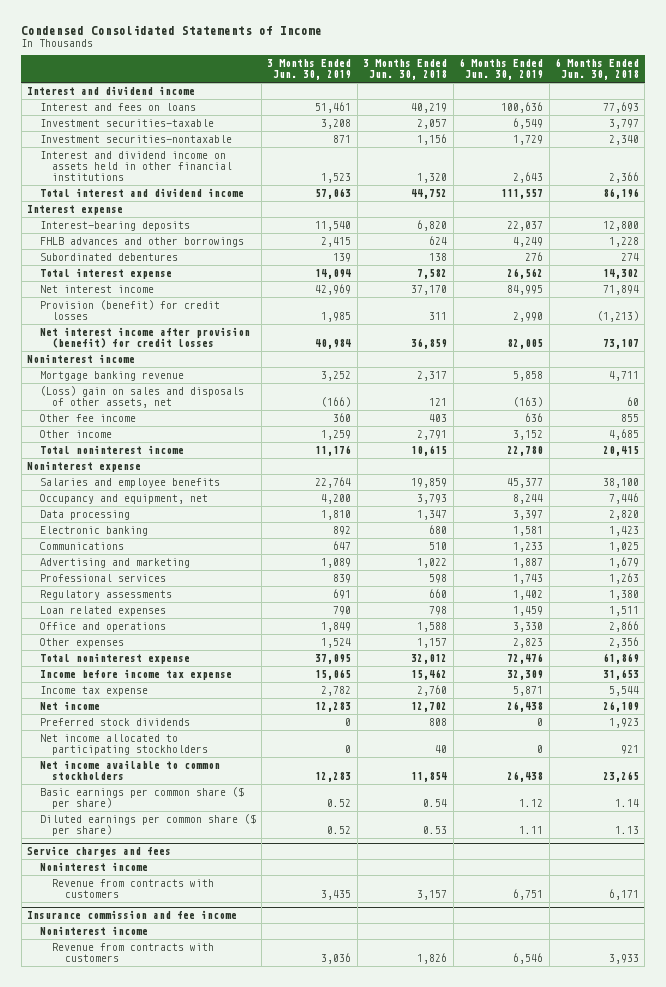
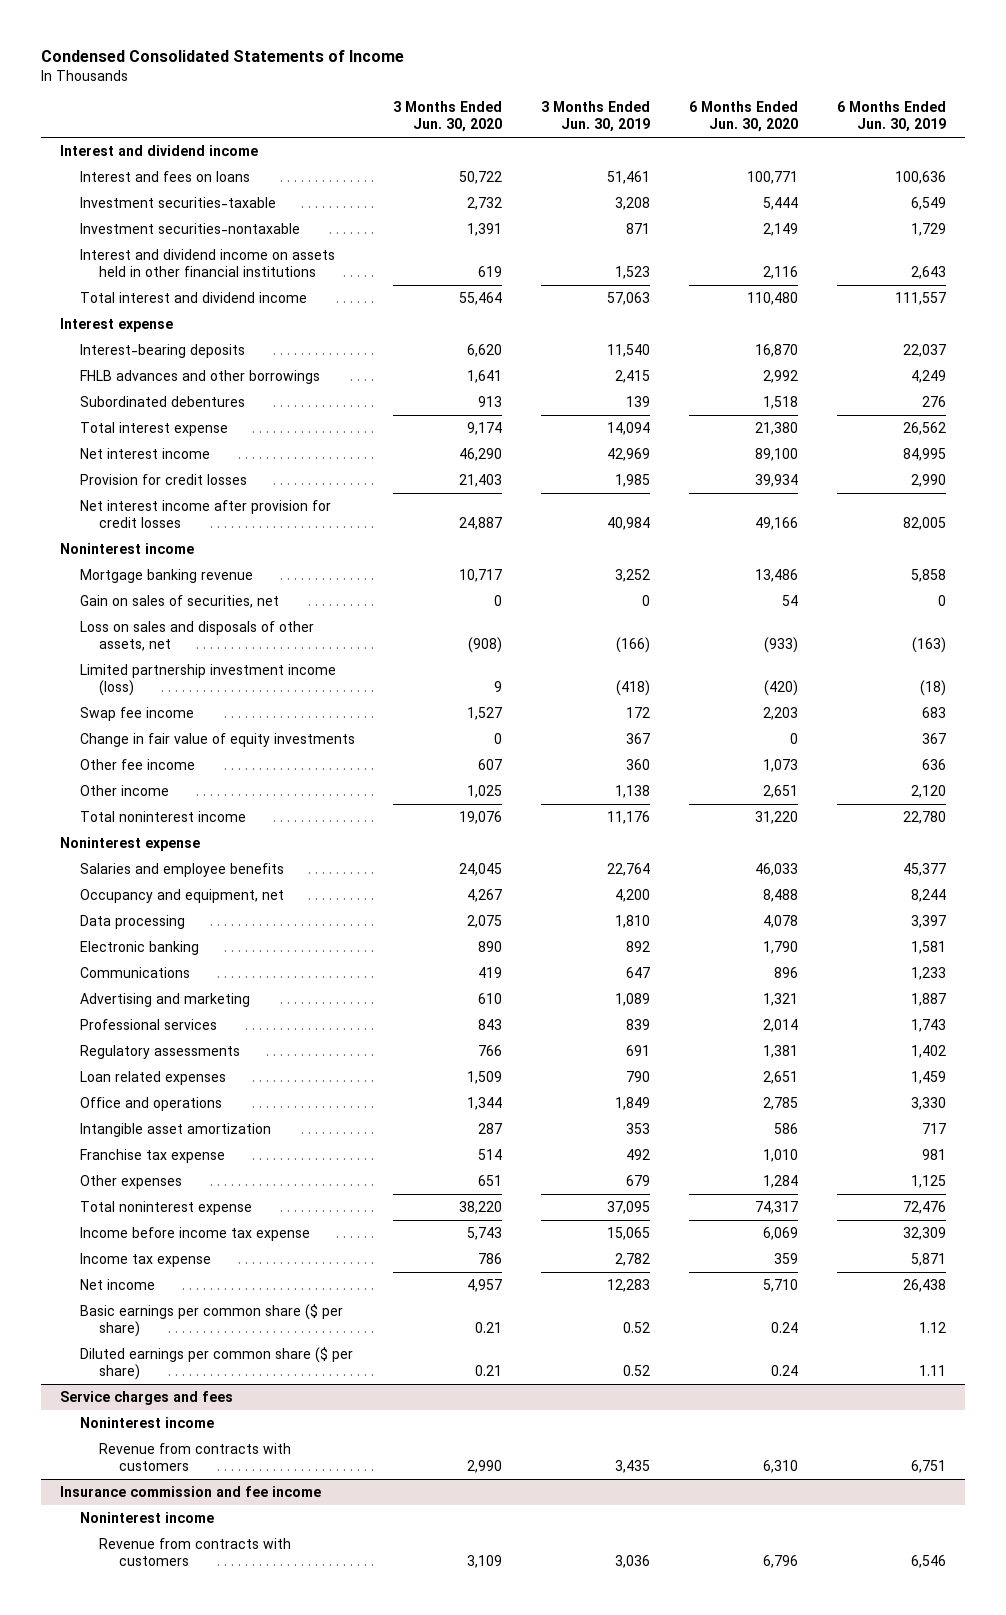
- | 3 Months Ended Jun. 30, 2019 | 3 Months Ended Jun. 30, 2018 | 6 Months Ended Jun. 30, 2019 | 6 Months Ended Jun. 30, 2018
+ | 3 Months Ended Jun. 30, 2020 | 3 Months Ended Jun. 30, 2019 | 6 Months Ended Jun. 30, 2020 | 6 Months Ended Jun. 30, 2019
- Provision (benefit) for credit losses | 1,985 | 311 | 2,990 | (1,213)
- Net interest income after provision (benefit) for credit losses | 40,984 | 36,859 | 82,005 | 73,107
+ Provision for credit losses | 21,403 | 1,985 | 39,934 | 2,990
+ Net interest income after provision for credit losses | 24,887 | 40,984 | 49,166 | 82,005
- (Loss) gain on sales and disposals of other assets, net | (166) | 121 | (163) | 60
+ Gain on sales of securities, net | 0 | 0 | 54 | 0
+ Loss on sales and disposals of other assets, net | (908) | (166) | (933) | (163)
+ Limited partnership investment income (loss) | 9 | (418) | (420) | (18)
+ Swap fee income | 1,527 | 172 | 2,203 | 683
+ Change in fair value of equity investments | 0 | 367 | 0 | 367
- Other income | 1,259 | 2,791 | 3,152 | 4,685
+ Other income | 1,025 | 1,138 | 2,651 | 2,120
- Other expenses | 1,524 | 1,157 | 2,823 | 2,356
+ Intangible asset amortization | 287 | 353 | 586 | 717
+ Franchise tax expense | 514 | 492 | 1,010 | 981
+ Other expenses | 651 | 679 | 1,284 | 1,125
- Preferred stock dividends | 0 | 808 | 0 | 1,923
- Net income allocated to participating stockholders | 0 | 40 | 0 | 921
- Net income available to common stockholders | 12,283 | 11,854 | 26,438 | 23,265

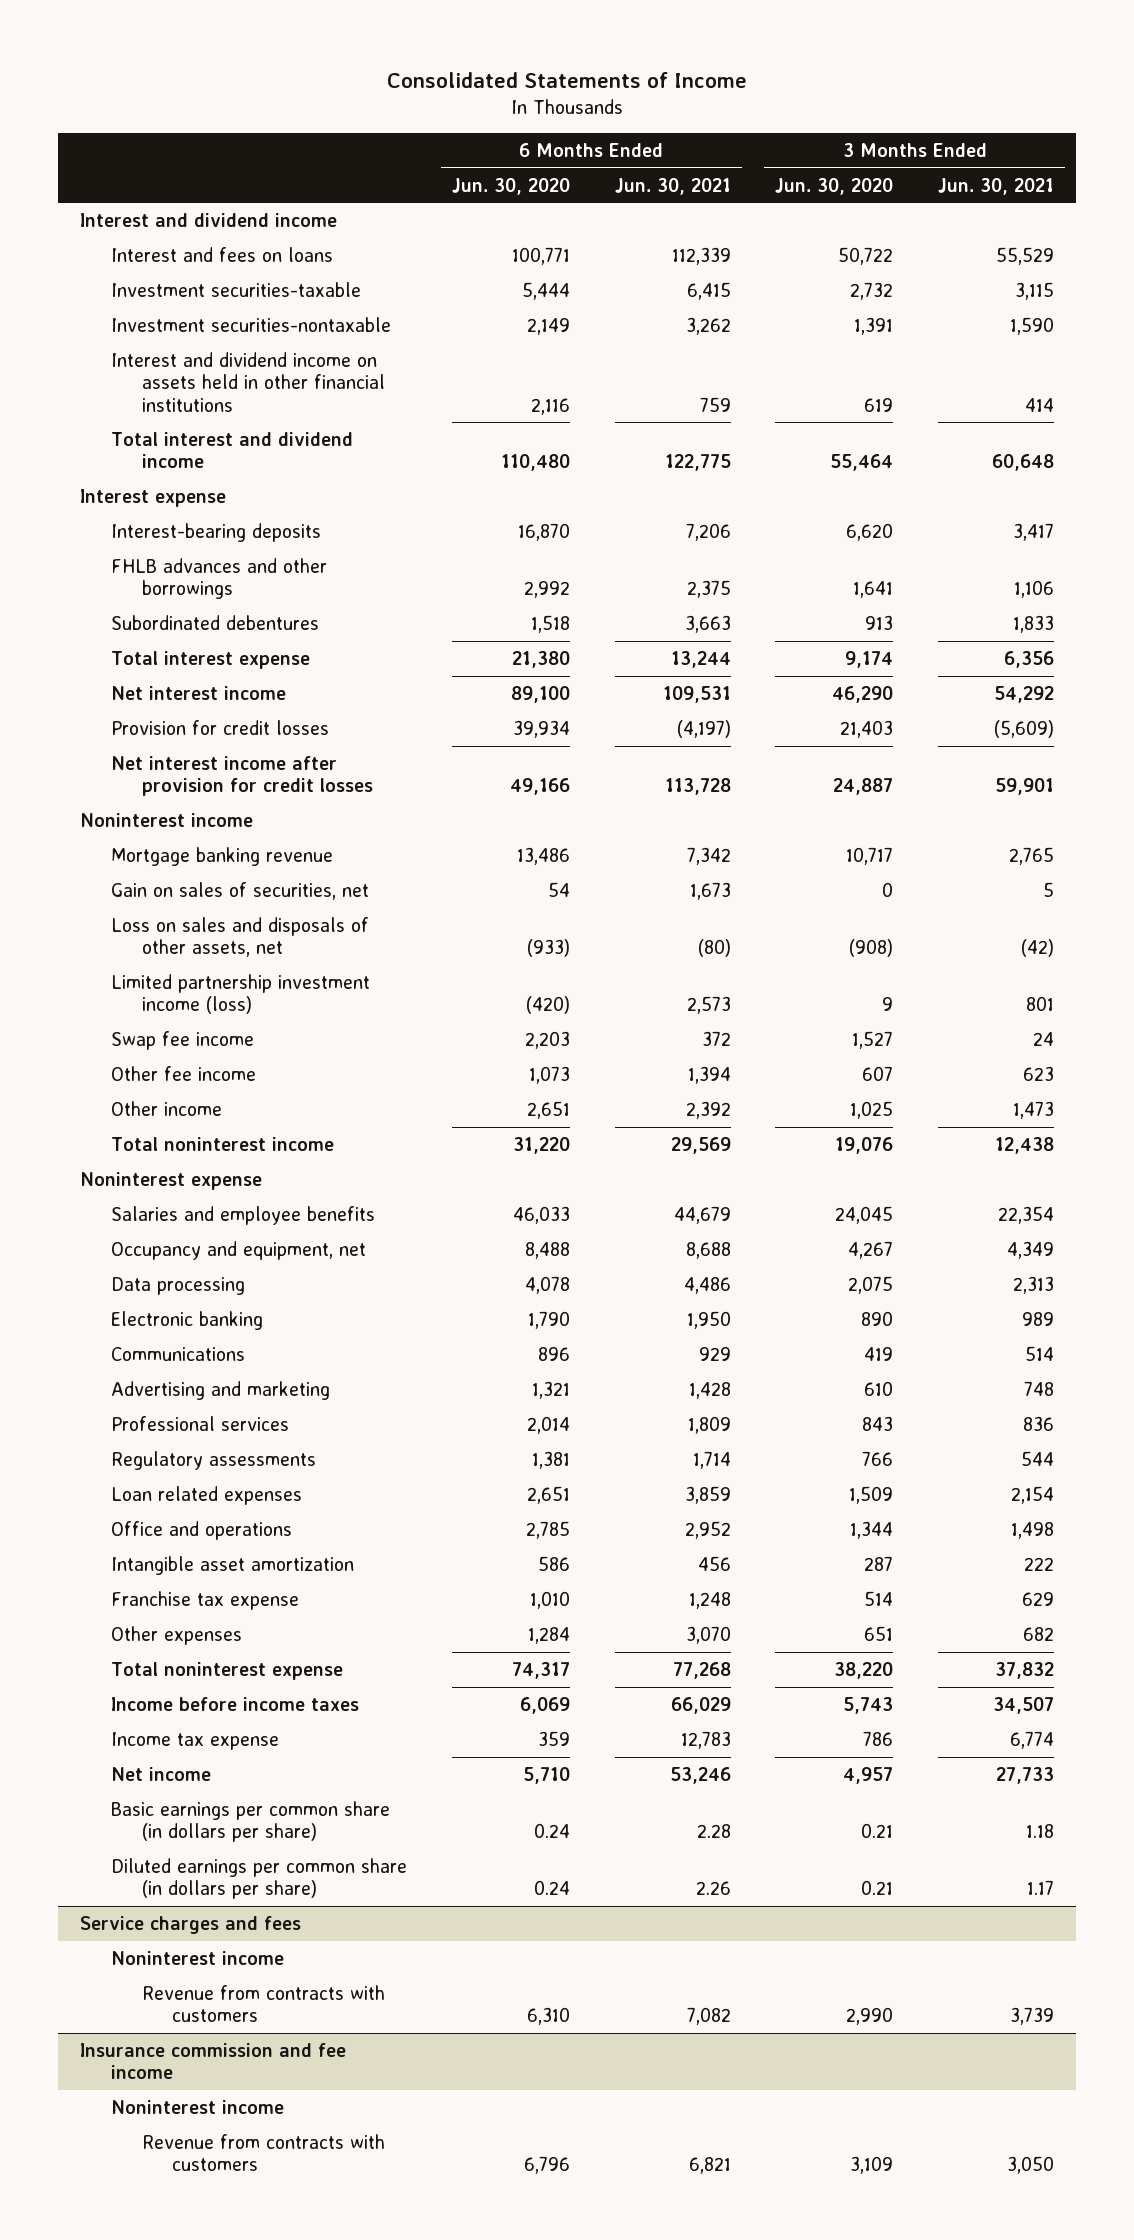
- Condensed Consolidated Statements of Income
+ Consolidated Statements of Income
- | 3 Months Ended Jun. 30, 2020 | 3 Months Ended Jun. 30, 2019 | 6 Months Ended Jun. 30, 2020 | 6 Months Ended Jun. 30, 2019
+ | 6 Months Ended Jun. 30, 2020 | 6 Months Ended Jun. 30, 2021 | 3 Months Ended Jun. 30, 2020 | 3 Months Ended Jun. 30, 2021
- Change in fair value of equity investments | 0 | 367 | 0 | 367
- Income before income tax expense | 5,743 | 15,065 | 6,069 | 32,309
+ Income before income taxes | 6,069 | 66,029 | 5,743 | 34,507
- Basic earnings per common share ($ per share) | 0.21 | 0.52 | 0.24 | 1.12
- Diluted earnings per common share ($ per share) | 0.21 | 0.52 | 0.24 | 1.11
+ Basic earnings per common share (in dollars per share) | 0.24 | 2.28 | 0.21 | 1.18
+ Diluted earnings per common share (in dollars per share) | 0.24 | 2.26 | 0.21 | 1.17

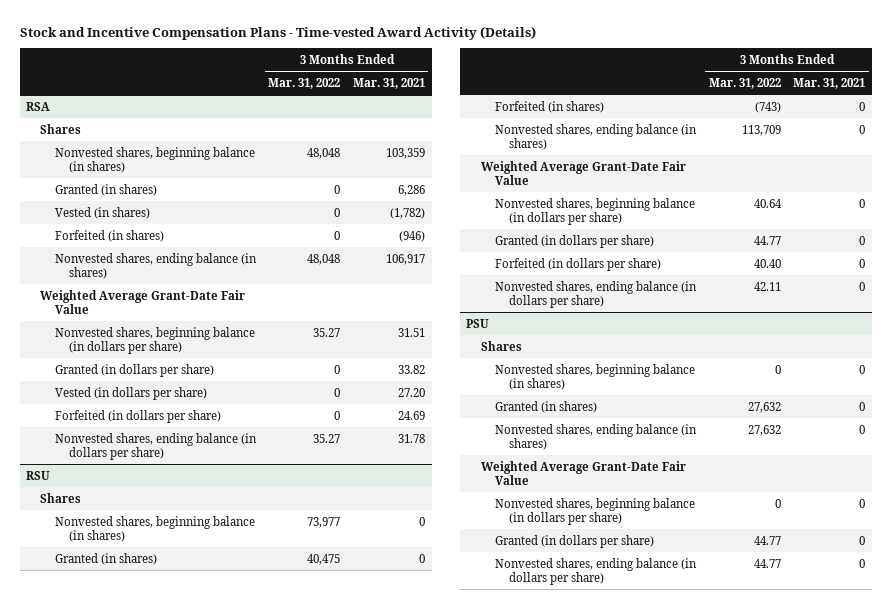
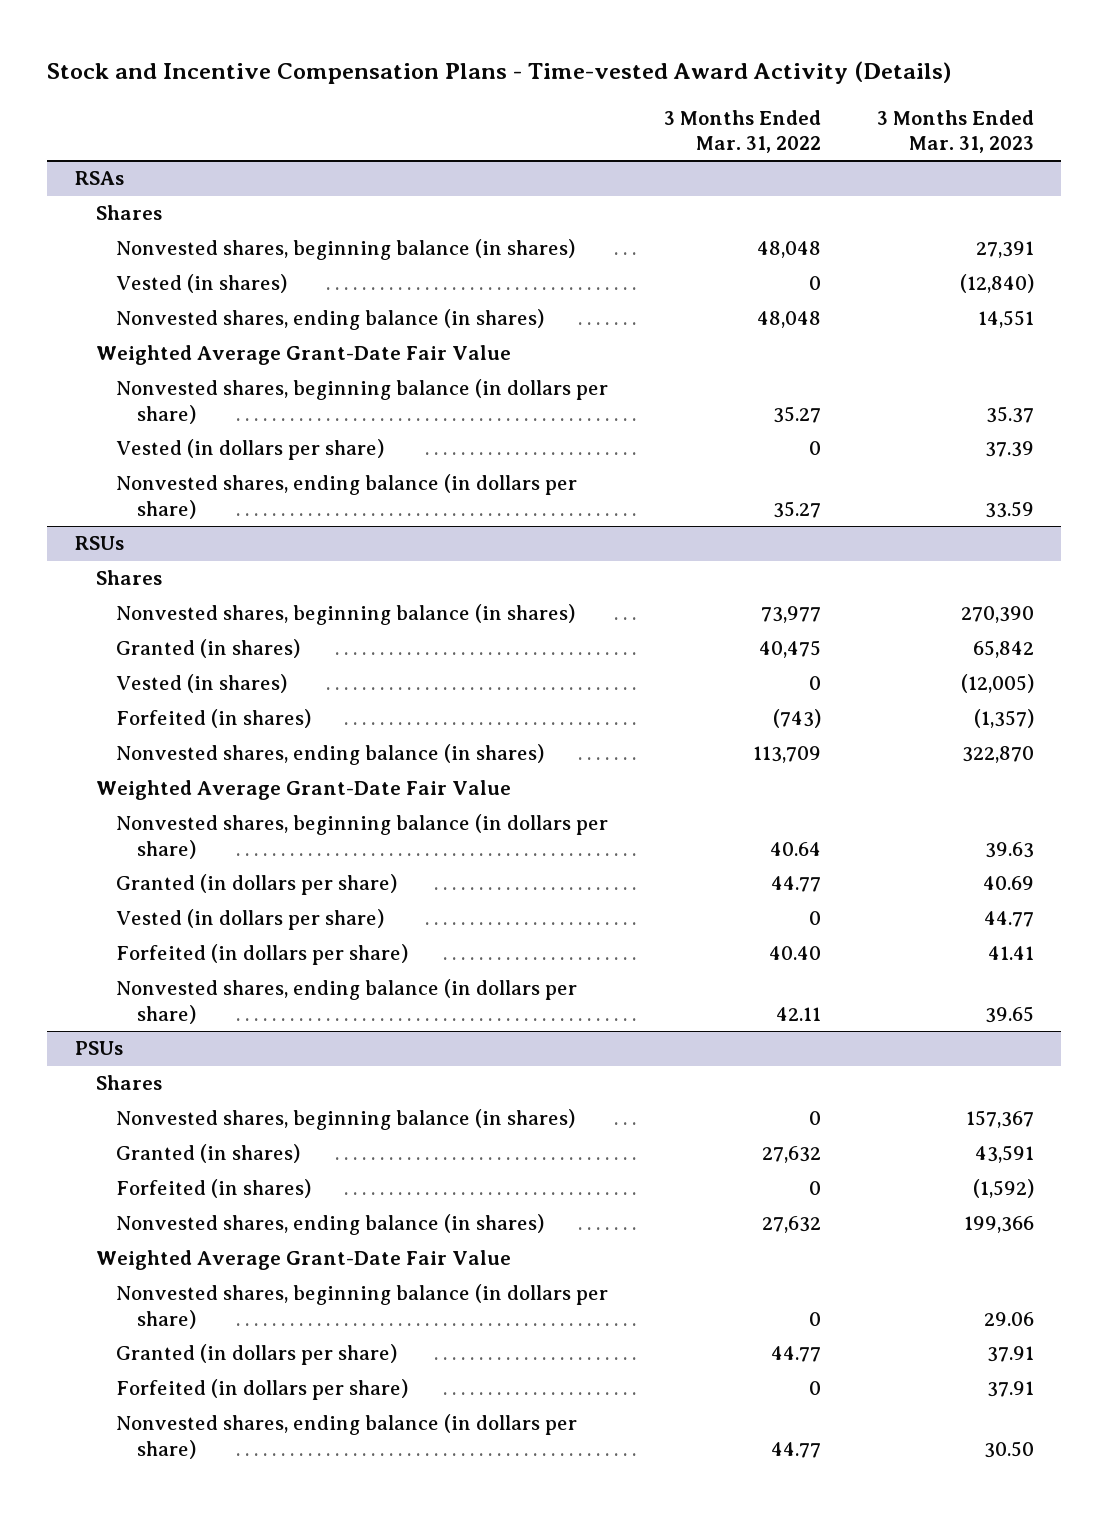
- | 3 Months Ended Mar. 31, 2022 | 3 Months Ended Mar. 31, 2021
+ | 3 Months Ended Mar. 31, 2022 | 3 Months Ended Mar. 31, 2023
- RSA
+ RSAs
- Granted (in shares) | 0 | 6,286
- Forfeited (in shares) | 0 | (946)
- Granted (in dollars per share) | 0 | 33.82
- Forfeited (in dollars per share) | 0 | 24.69
- RSU
+ RSUs
+ Vested (in shares) | 0 | (12,005)
+ Vested (in dollars per share) | 0 | 44.77
- PSU
+ PSUs
+ Forfeited (in shares) | 0 | (1,592)
+ Forfeited (in dollars per share) | 0 | 37.91

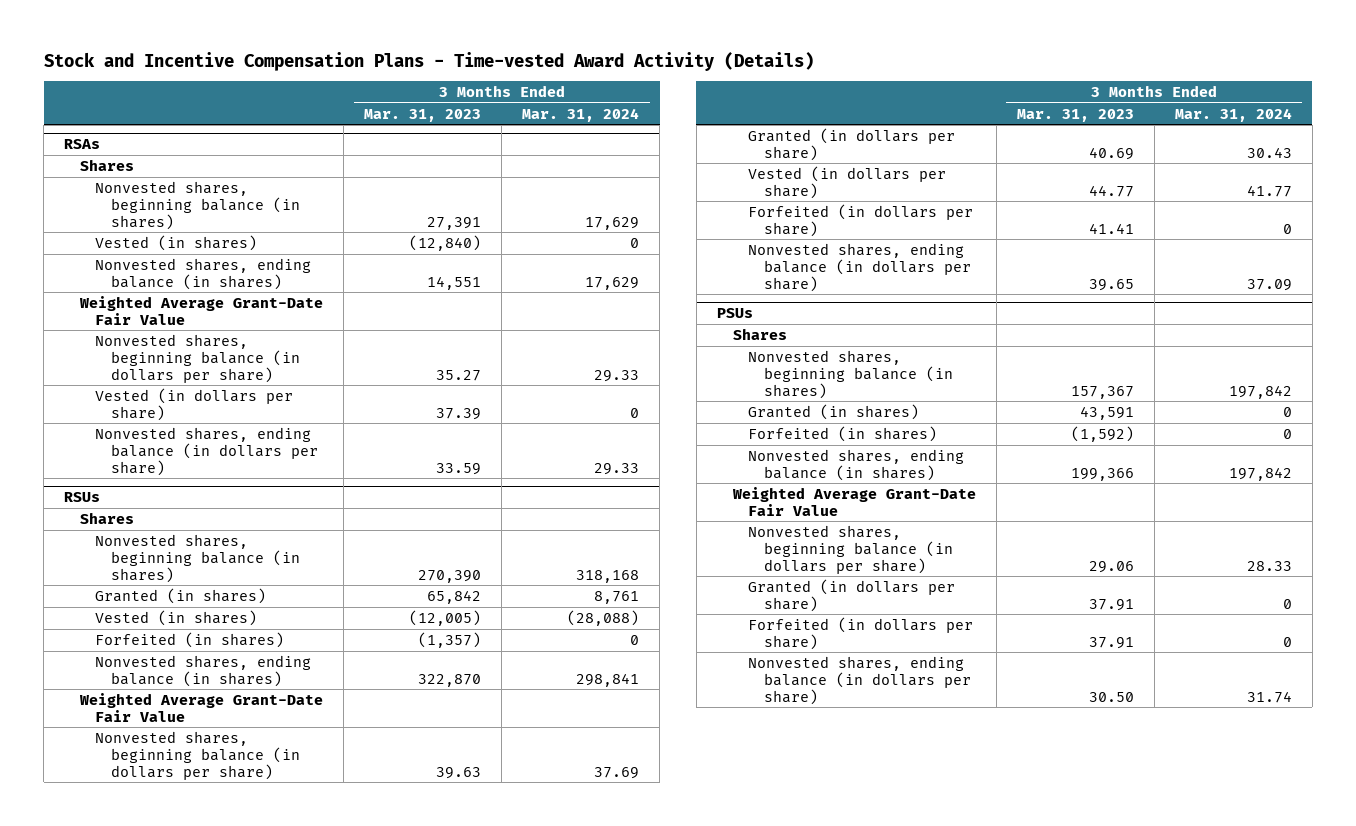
- | 3 Months Ended Mar. 31, 2022 | 3 Months Ended Mar. 31, 2023
+ | 3 Months Ended Mar. 31, 2023 | 3 Months Ended Mar. 31, 2024
@ RSAs
- Nonvested shares, beginning balance (in dollars per share) | 35.27 | 35.37
+ Nonvested shares, beginning balance (in dollars per share) | 35.27 | 29.33

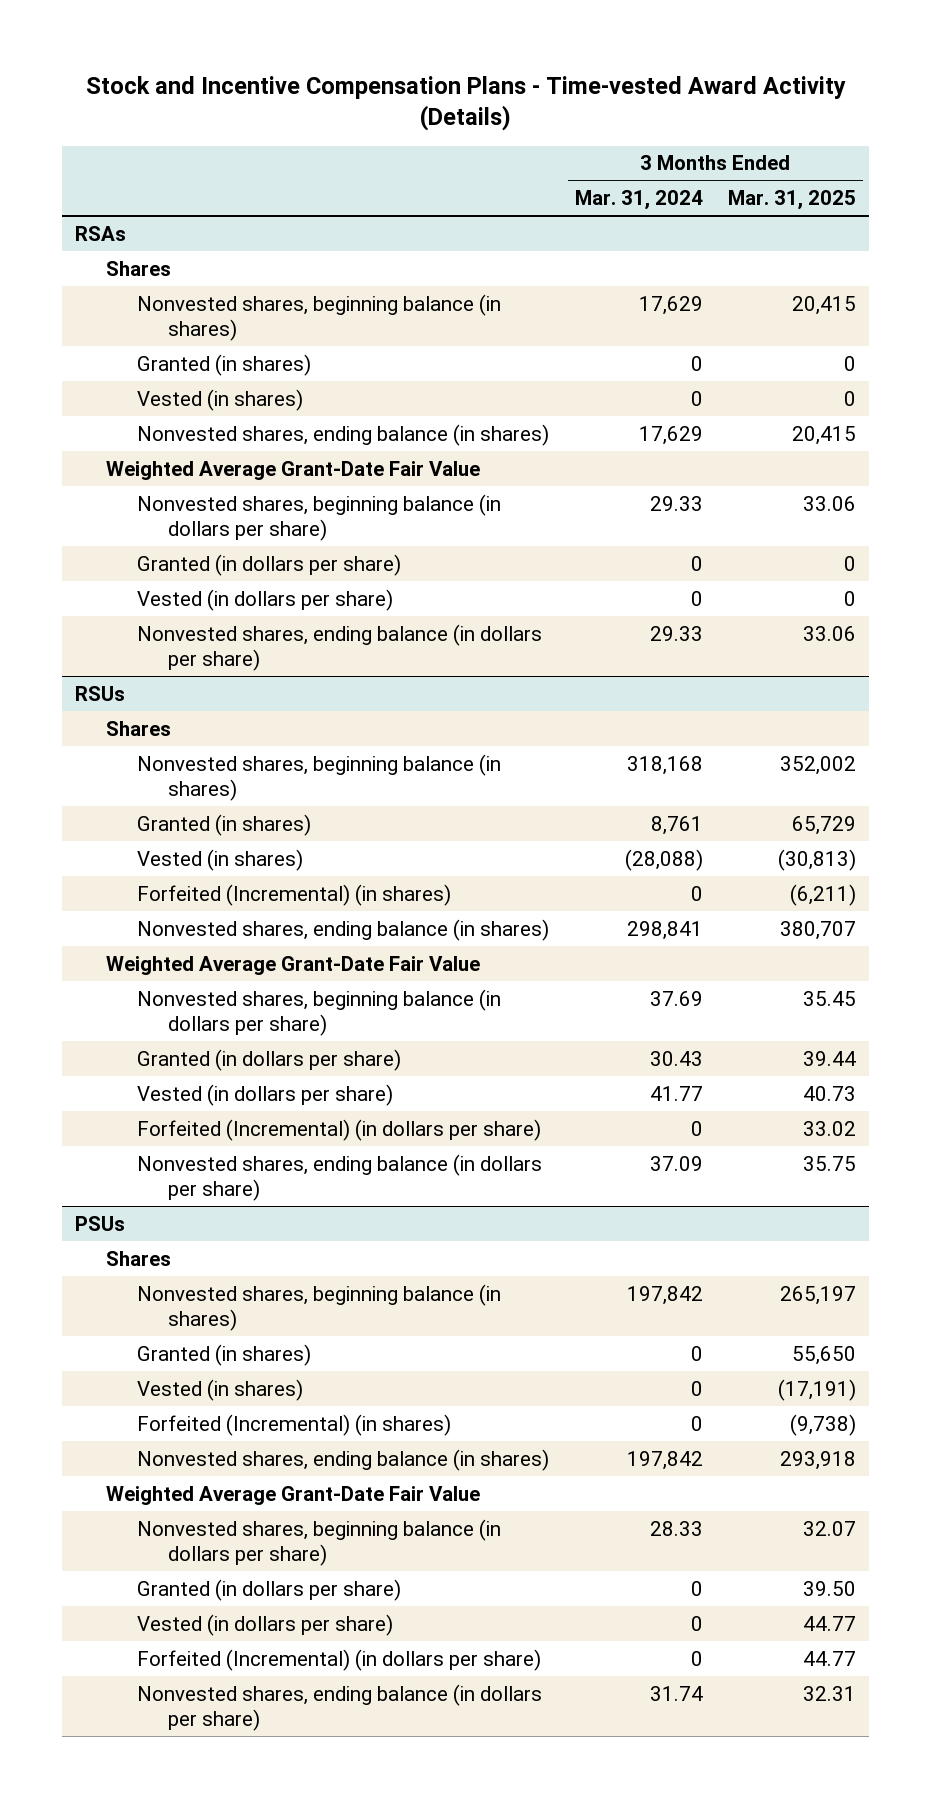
- | 3 Months Ended Mar. 31, 2023 | 3 Months Ended Mar. 31, 2024
+ | 3 Months Ended Mar. 31, 2024 | 3 Months Ended Mar. 31, 2025
@ RSAs
+ Granted (in shares) | 0 | 0
+ Granted (in dollars per share) | 0 | 0
@ RSUs
- Forfeited (in shares) | (1,357) | 0
+ Forfeited (Incremental) (in shares) | 0 | (6,211)
- Forfeited (in dollars per share) | 41.41 | 0
+ Forfeited (Incremental) (in dollars per share) | 0 | 33.02
@ PSUs
- Forfeited (in shares) | (1,592) | 0
+ Vested (in shares) | 0 | (17,191)
+ Forfeited (Incremental) (in shares) | 0 | (9,738)
- Forfeited (in dollars per share) | 37.91 | 0
+ Vested (in dollars per share) | 0 | 44.77
+ Forfeited (Incremental) (in dollars per share) | 0 | 44.77

